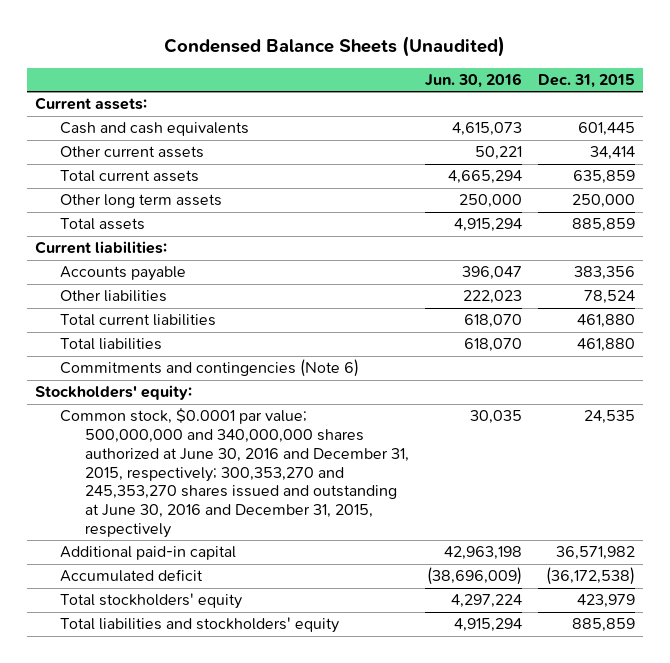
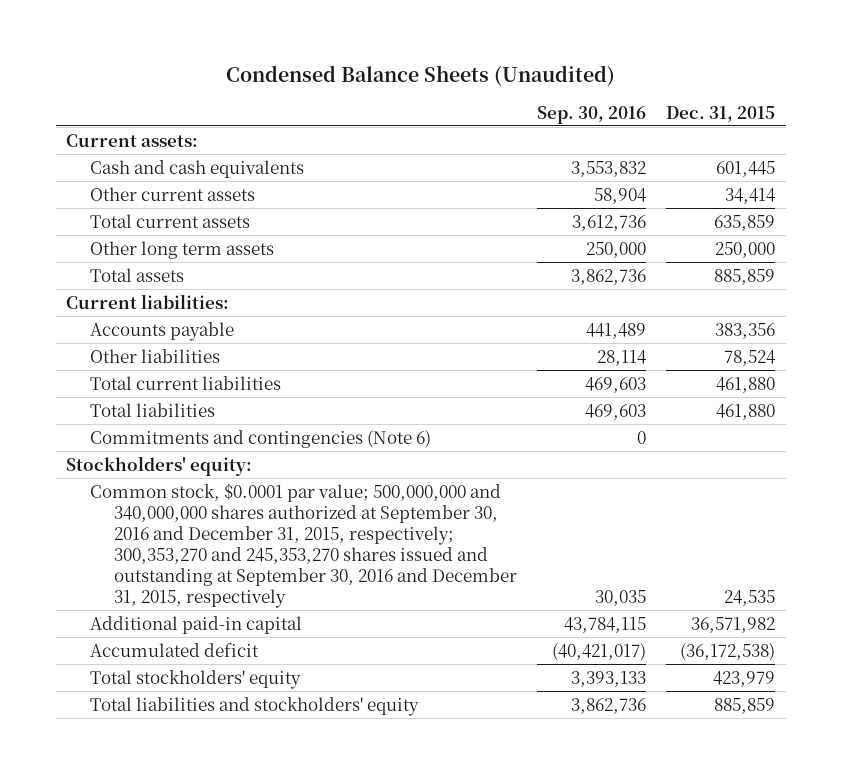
- | Jun. 30, 2016 | Dec. 31, 2015
+ | Sep. 30, 2016 | Dec. 31, 2015
- Common stock, $0.0001 par value; 500,000,000 and 340,000,000 shares authorized at June 30, 2016 and December 31, 2015, respectively; 300,353,270 and 245,353,270 shares issued and outstanding at June 30, 2016 and December 31, 2015, respectively | 30,035 | 24,535
+ Common stock, $0.0001 par value; 500,000,000 and 340,000,000 shares authorized at September 30, 2016 and December 31, 2015, respectively; 300,353,270 and 245,353,270 shares issued and outstanding at September 30, 2016 and December 31, 2015, respectively | 30,035 | 24,535

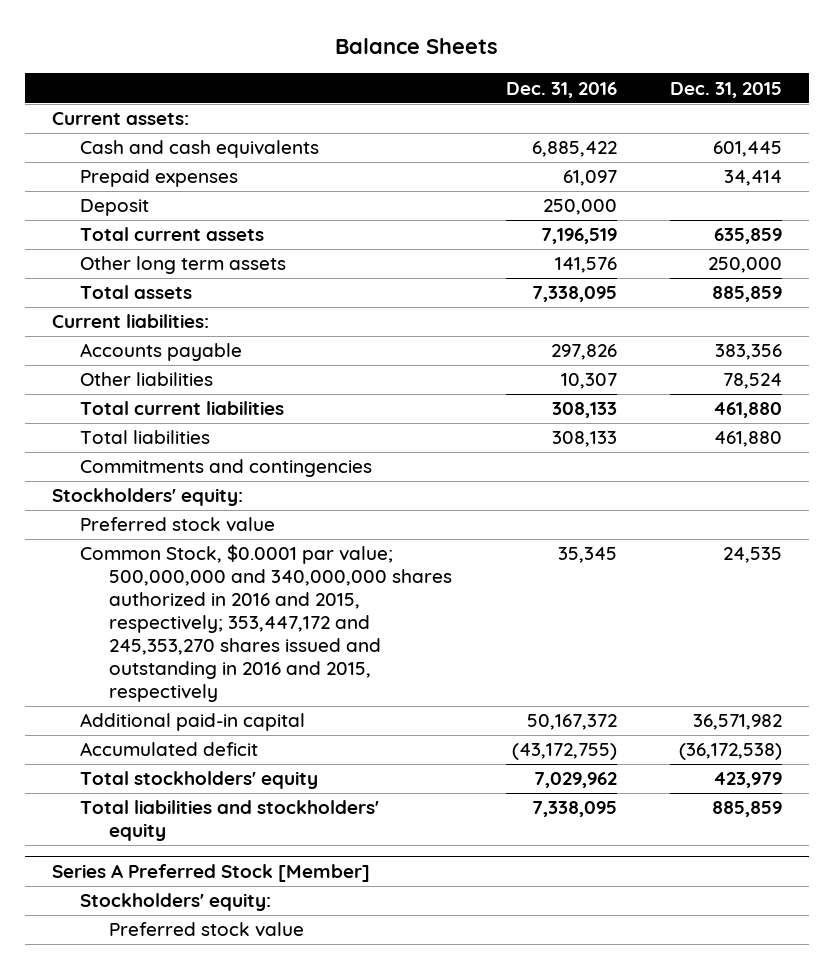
- Condensed Balance Sheets (Unaudited)
+ Balance Sheets
- | Sep. 30, 2016 | Dec. 31, 2015
+ | Dec. 31, 2016 | Dec. 31, 2015
- Other current assets | 58,904 | 34,414
+ Prepaid expenses | 61,097 | 34,414
+ Deposit | 250,000 |
- Commitments and contingencies (Note 6) | 0 |
+ Commitments and contingencies
- Common stock, $0.0001 par value; 500,000,000 and 340,000,000 shares authorized at September 30, 2016 and December 31, 2015, respectively; 300,353,270 and 245,353,270 shares issued and outstanding at September 30, 2016 and December 31, 2015, respectively | 30,035 | 24,535
+ Preferred stock value
+ Common Stock, $0.0001 par value; 500,000,000 and 340,000,000 shares authorized in 2016 and 2015, respectively; 353,447,172 and 245,353,270 shares issued and outstanding in 2016 and 2015, respectively | 35,345 | 24,535
+ Series A Preferred Stock [Member]
+ Stockholders' equity:
+ Preferred stock value

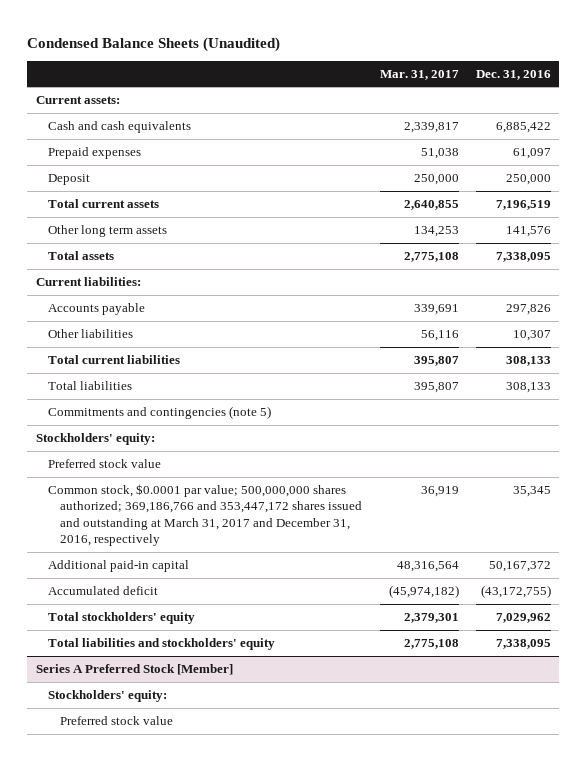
- Balance Sheets
+ Condensed Balance Sheets (Unaudited)
- | Dec. 31, 2016 | Dec. 31, 2015
+ | Mar. 31, 2017 | Dec. 31, 2016
- Commitments and contingencies
+ Commitments and contingencies (note 5)
- Common Stock, $0.0001 par value; 500,000,000 and 340,000,000 shares authorized in 2016 and 2015, respectively; 353,447,172 and 245,353,270 shares issued and outstanding in 2016 and 2015, respectively | 35,345 | 24,535
+ Common stock, $0.0001 par value; 500,000,000 shares authorized; 369,186,766 and 353,447,172 shares issued and outstanding at March 31, 2017 and December 31, 2016, respectively | 36,919 | 35,345

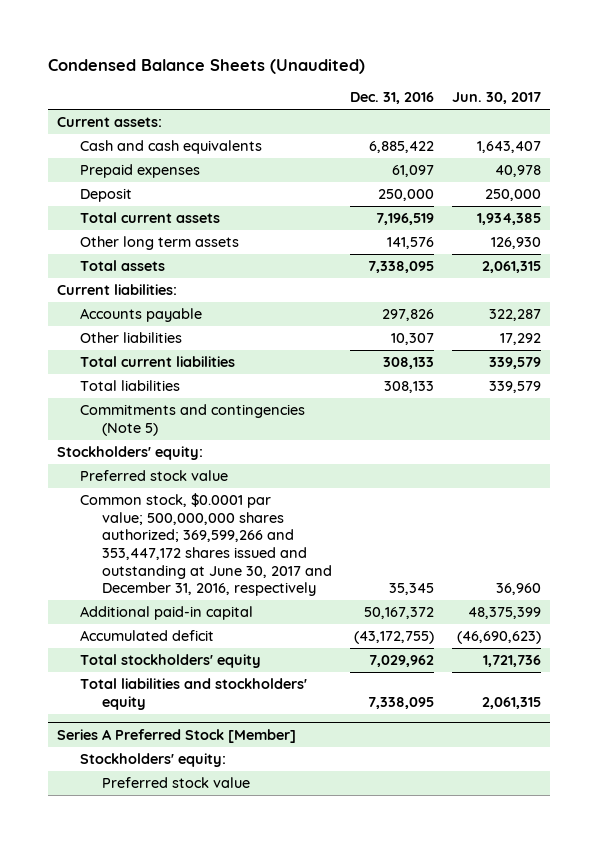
- | Mar. 31, 2017 | Dec. 31, 2016
+ | Dec. 31, 2016 | Jun. 30, 2017
- Commitments and contingencies (note 5)
+ Commitments and contingencies (Note 5)
- Common stock, $0.0001 par value; 500,000,000 shares authorized; 369,186,766 and 353,447,172 shares issued and outstanding at March 31, 2017 and December 31, 2016, respectively | 36,919 | 35,345
+ Common stock, $0.0001 par value; 500,000,000 shares authorized; 369,599,266 and 353,447,172 shares issued and outstanding at June 30, 2017 and December 31, 2016, respectively | 35,345 | 36,960

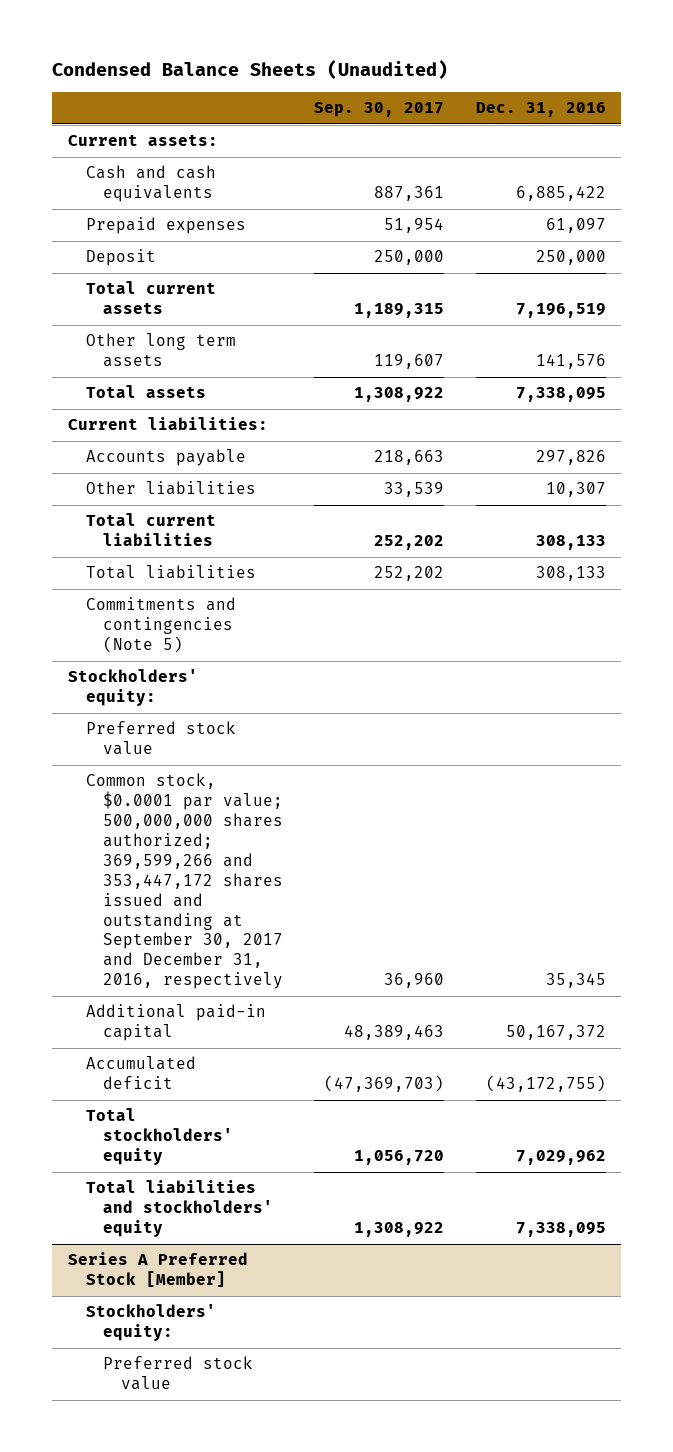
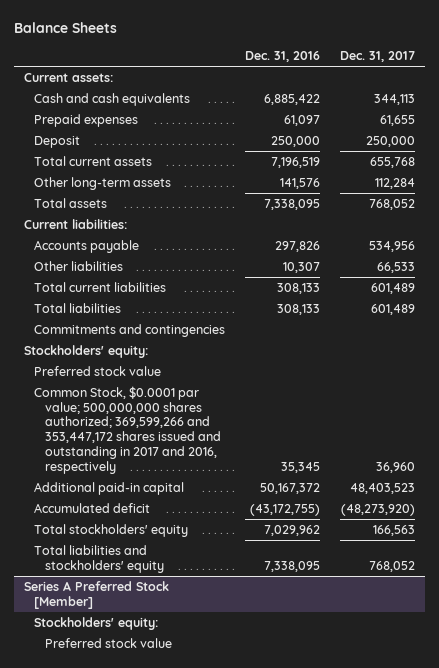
- Condensed Balance Sheets (Unaudited)
+ Balance Sheets
- | Sep. 30, 2017 | Dec. 31, 2016
+ | Dec. 31, 2016 | Dec. 31, 2017
- Other long term assets | 119,607 | 141,576
+ Other long-term assets | 141,576 | 112,284
- Commitments and contingencies (Note 5)
+ Commitments and contingencies
- Common stock, $0.0001 par value; 500,000,000 shares authorized; 369,599,266 and 353,447,172 shares issued and outstanding at September 30, 2017 and December 31, 2016, respectively | 36,960 | 35,345
+ Common Stock, $0.0001 par value; 500,000,000 shares authorized; 369,599,266 and 353,447,172 shares issued and outstanding in 2017 and 2016, respectively | 35,345 | 36,960

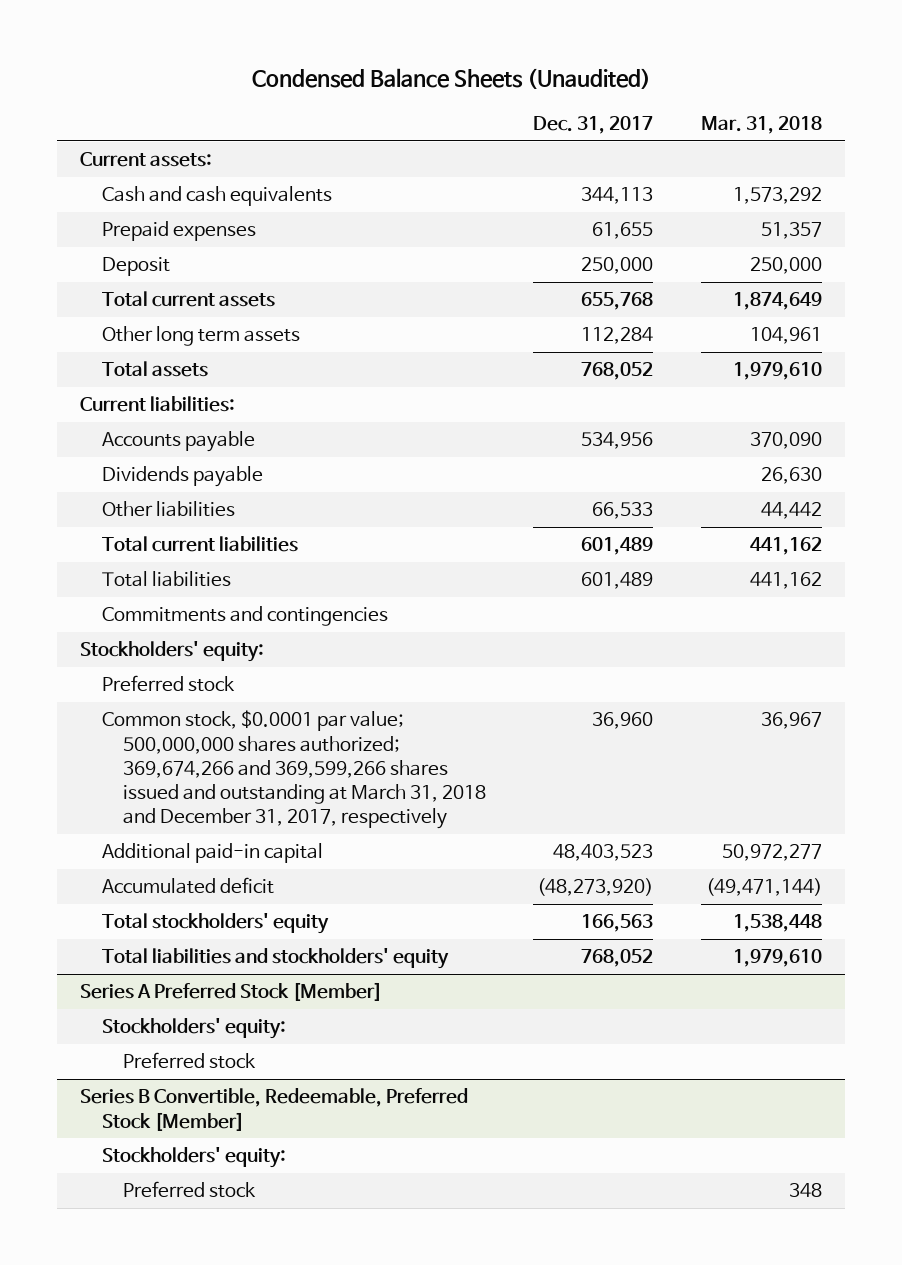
- Balance Sheets
+ Condensed Balance Sheets (Unaudited)
- | Dec. 31, 2016 | Dec. 31, 2017
+ | Dec. 31, 2017 | Mar. 31, 2018
- Other long-term assets | 141,576 | 112,284
+ Other long term assets | 112,284 | 104,961
+ Dividends payable | | 26,630
- Preferred stock value
- Common Stock, $0.0001 par value; 500,000,000 shares authorized; 369,599,266 and 353,447,172 shares issued and outstanding in 2017 and 2016, respectively | 35,345 | 36,960
+ Preferred stock
+ Common stock, $0.0001 par value; 500,000,000 shares authorized; 369,674,266 and 369,599,266 shares issued and outstanding at March 31, 2018 and December 31, 2017, respectively | 36,960 | 36,967
@ Series A Preferred Stock [Member]
- Preferred stock value
+ Preferred stock
+ Series B Convertible, Redeemable, Preferred Stock [Member]
+ Stockholders' equity:
+ Preferred stock | | 348

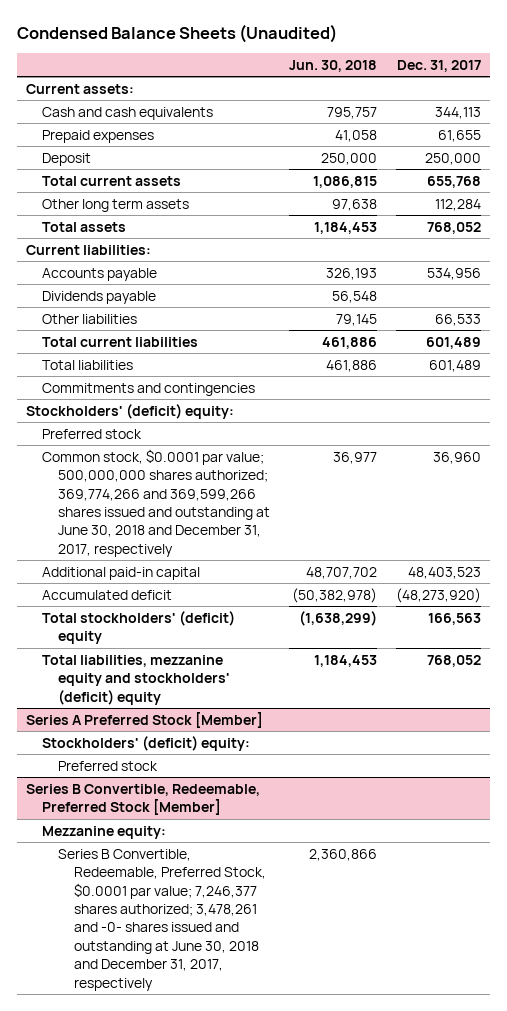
- | Dec. 31, 2017 | Mar. 31, 2018
+ | Jun. 30, 2018 | Dec. 31, 2017
- Stockholders' equity:
+ Stockholders' (deficit) equity:
- Common stock, $0.0001 par value; 500,000,000 shares authorized; 369,674,266 and 369,599,266 shares issued and outstanding at March 31, 2018 and December 31, 2017, respectively | 36,960 | 36,967
+ Common stock, $0.0001 par value; 500,000,000 shares authorized; 369,774,266 and 369,599,266 shares issued and outstanding at June 30, 2018 and December 31, 2017, respectively | 36,977 | 36,960
- Total stockholders' equity | 166,563 | 1,538,448
- Total liabilities and stockholders' equity | 768,052 | 1,979,610
+ Total stockholders' (deficit) equity | (1,638,299) | 166,563
+ Total liabilities, mezzanine equity and stockholders' (deficit) equity | 1,184,453 | 768,052
@ Series A Preferred Stock [Member]
- Stockholders' equity:
+ Stockholders' (deficit) equity:
@ Series B Convertible, Redeemable, Preferred Stock [Member]
- Stockholders' equity:
- Preferred stock | | 348
+ Mezzanine equity:
+ Series B Convertible, Redeemable, Preferred Stock, $0.0001 par value; 7,246,377 shares authorized; 3,478,261 and -0- shares issued and outstanding at June 30, 2018 and December 31, 2017, respectively | 2,360,866 |

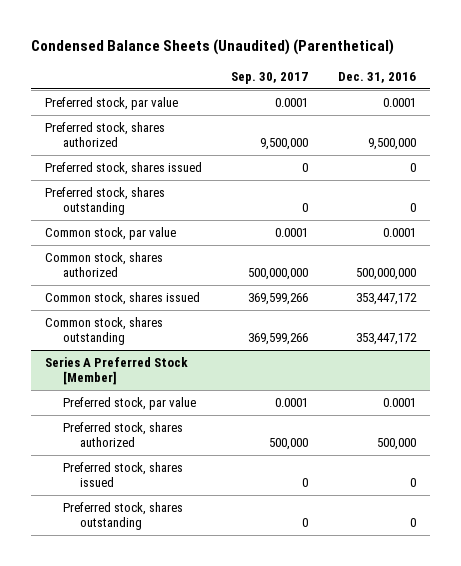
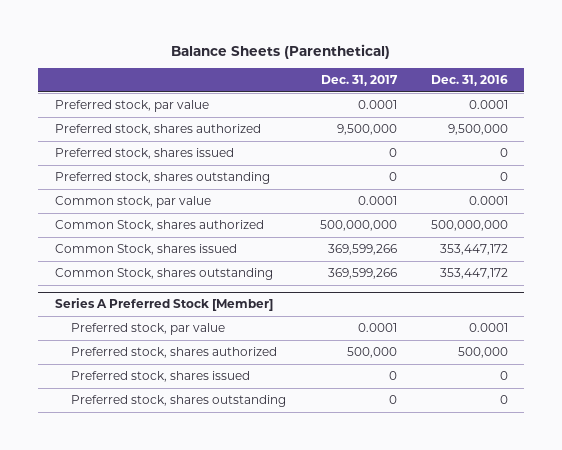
- Condensed Balance Sheets (Unaudited) (Parenthetical)
+ Balance Sheets (Parenthetical)
- | Sep. 30, 2017 | Dec. 31, 2016
+ | Dec. 31, 2017 | Dec. 31, 2016
- Common stock, shares authorized | 500,000,000 | 500,000,000
- Common stock, shares issued | 369,599,266 | 353,447,172
- Common stock, shares outstanding | 369,599,266 | 353,447,172
+ Common Stock, shares authorized | 500,000,000 | 500,000,000
+ Common Stock, shares issued | 369,599,266 | 353,447,172
+ Common Stock, shares outstanding | 369,599,266 | 353,447,172

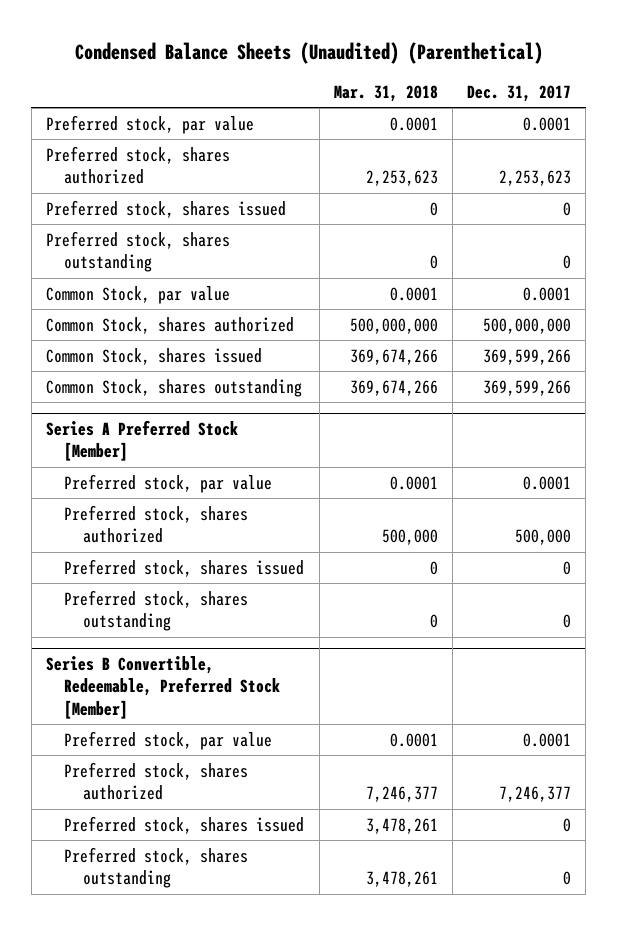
- Balance Sheets (Parenthetical)
+ Condensed Balance Sheets (Unaudited) (Parenthetical)
- | Dec. 31, 2017 | Dec. 31, 2016
+ | Mar. 31, 2018 | Dec. 31, 2017
- Preferred stock, shares authorized | 9,500,000 | 9,500,000
+ Preferred stock, shares authorized | 2,253,623 | 2,253,623
- Common stock, par value | 0.0001 | 0.0001
+ Common Stock, par value | 0.0001 | 0.0001
+ Series B Convertible, Redeemable, Preferred Stock [Member]
+ Preferred stock, par value | 0.0001 | 0.0001
+ Preferred stock, shares authorized | 7,246,377 | 7,246,377
+ Preferred stock, shares issued | 3,478,261 | 0
+ Preferred stock, shares outstanding | 3,478,261 | 0

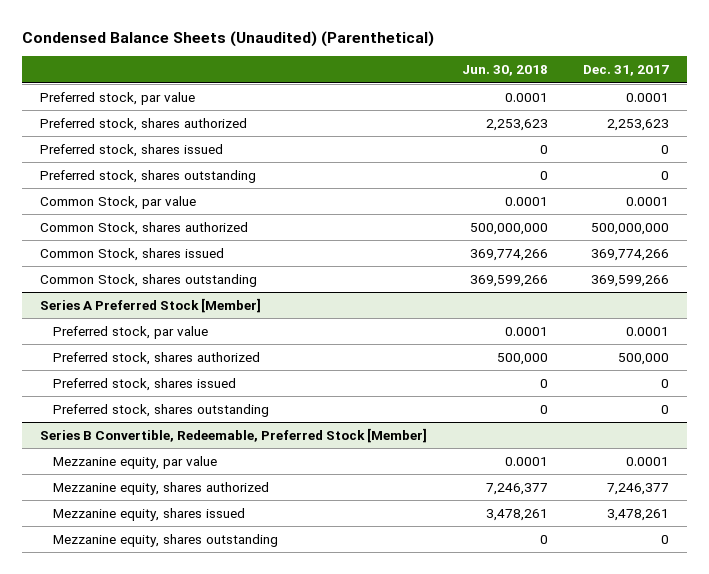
- | Mar. 31, 2018 | Dec. 31, 2017
+ | Jun. 30, 2018 | Dec. 31, 2017
- Common Stock, shares issued | 369,674,266 | 369,599,266
+ Common Stock, shares issued | 369,774,266 | 369,774,266
@ Series B Convertible, Redeemable, Preferred Stock [Member]
- Preferred stock, par value | 0.0001 | 0.0001
- Preferred stock, shares authorized | 7,246,377 | 7,246,377
- Preferred stock, shares issued | 3,478,261 | 0
- Preferred stock, shares outstanding | 3,478,261 | 0
+ Mezzanine equity, par value | 0.0001 | 0.0001
+ Mezzanine equity, shares authorized | 7,246,377 | 7,246,377
+ Mezzanine equity, shares issued | 3,478,261 | 3,478,261
+ Mezzanine equity, shares outstanding | 0 | 0

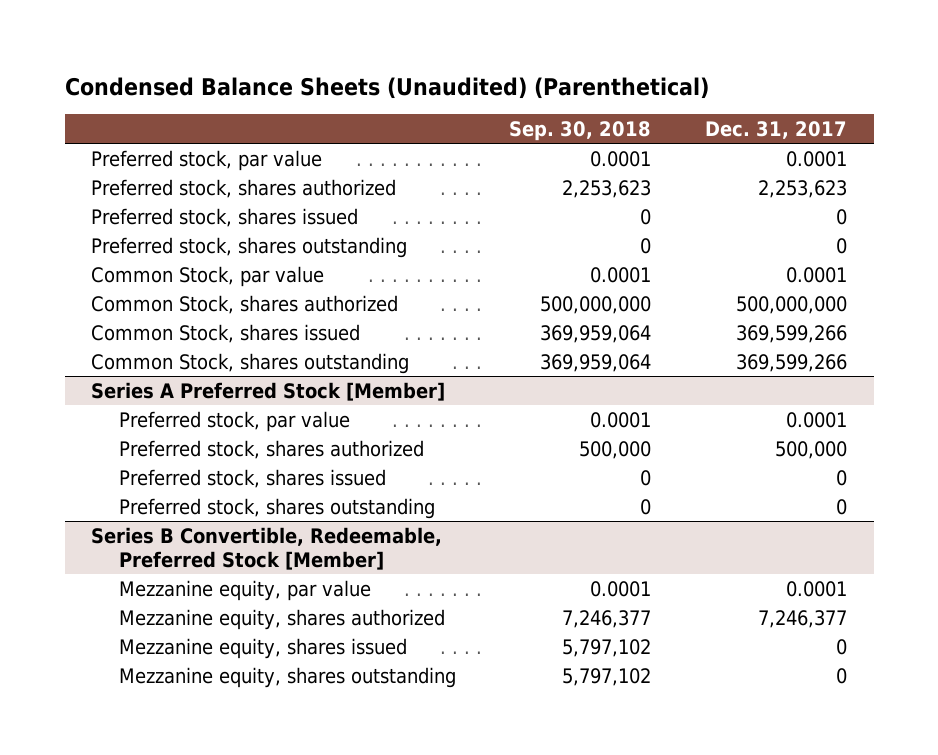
- | Jun. 30, 2018 | Dec. 31, 2017
+ | Sep. 30, 2018 | Dec. 31, 2017
- Common Stock, shares issued | 369,774,266 | 369,774,266
+ Common Stock, shares issued | 369,959,064 | 369,599,266
@ Series B Convertible, Redeemable, Preferred Stock [Member]
- Mezzanine equity, shares issued | 3,478,261 | 3,478,261
+ Mezzanine equity, shares issued | 5,797,102 | 0

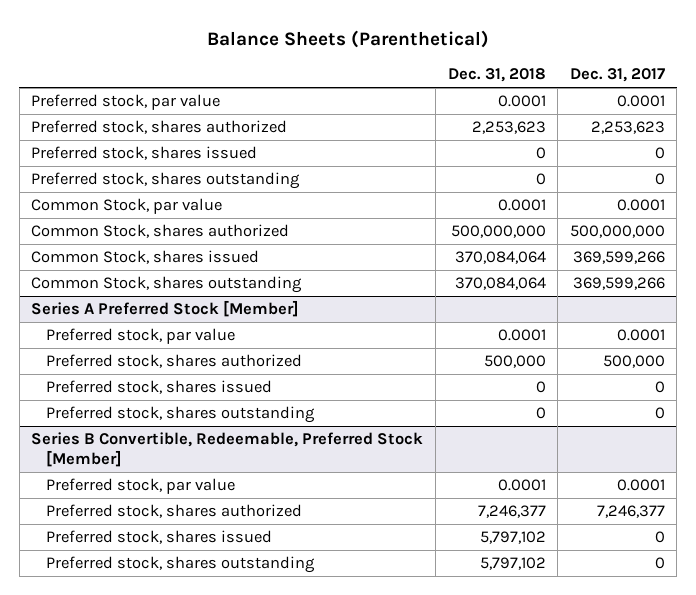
- Condensed Balance Sheets (Unaudited) (Parenthetical)
+ Balance Sheets (Parenthetical)
- | Sep. 30, 2018 | Dec. 31, 2017
+ | Dec. 31, 2018 | Dec. 31, 2017
@ Series B Convertible, Redeemable, Preferred Stock [Member]
- Mezzanine equity, par value | 0.0001 | 0.0001
- Mezzanine equity, shares authorized | 7,246,377 | 7,246,377
- Mezzanine equity, shares issued | 5,797,102 | 0
- Mezzanine equity, shares outstanding | 5,797,102 | 0
+ Preferred stock, par value | 0.0001 | 0.0001
+ Preferred stock, shares authorized | 7,246,377 | 7,246,377
+ Preferred stock, shares issued | 5,797,102 | 0
+ Preferred stock, shares outstanding | 5,797,102 | 0

